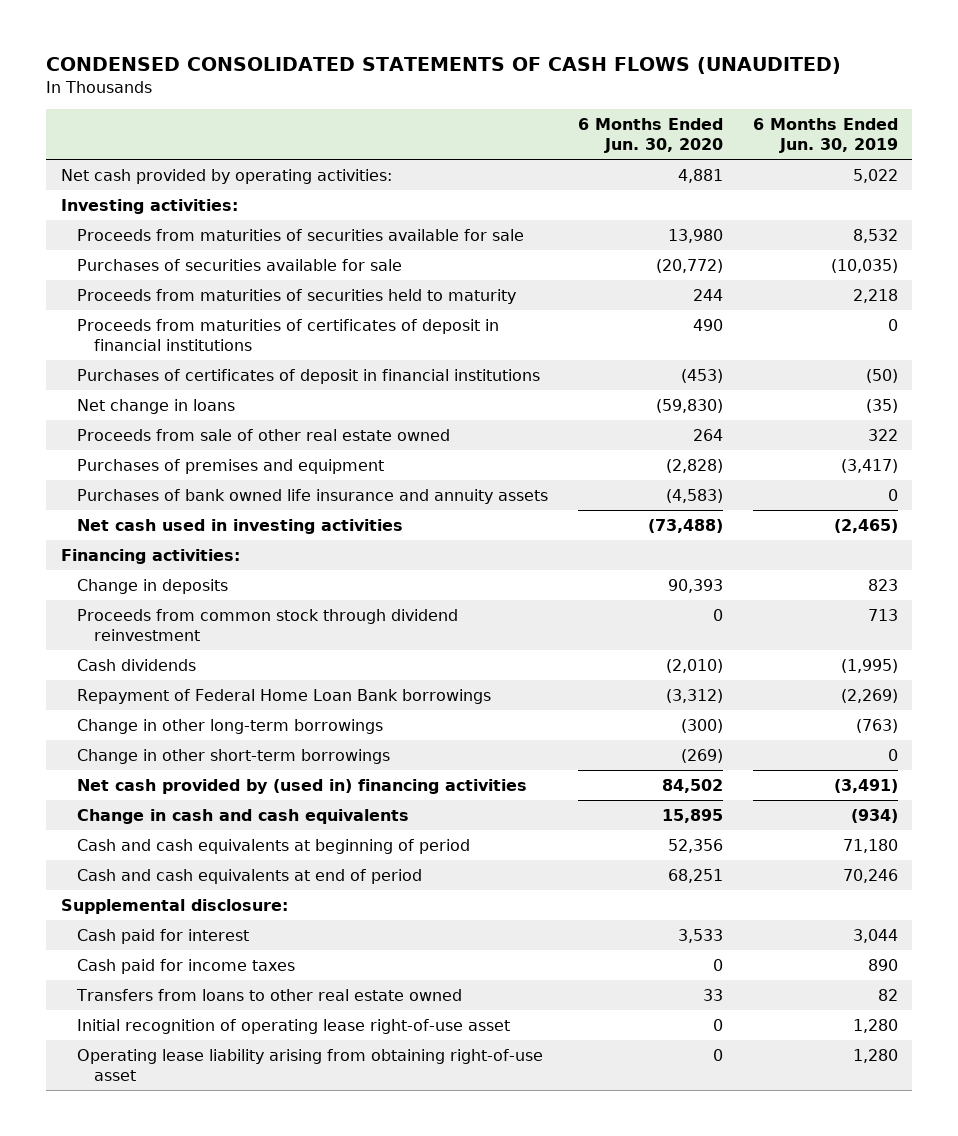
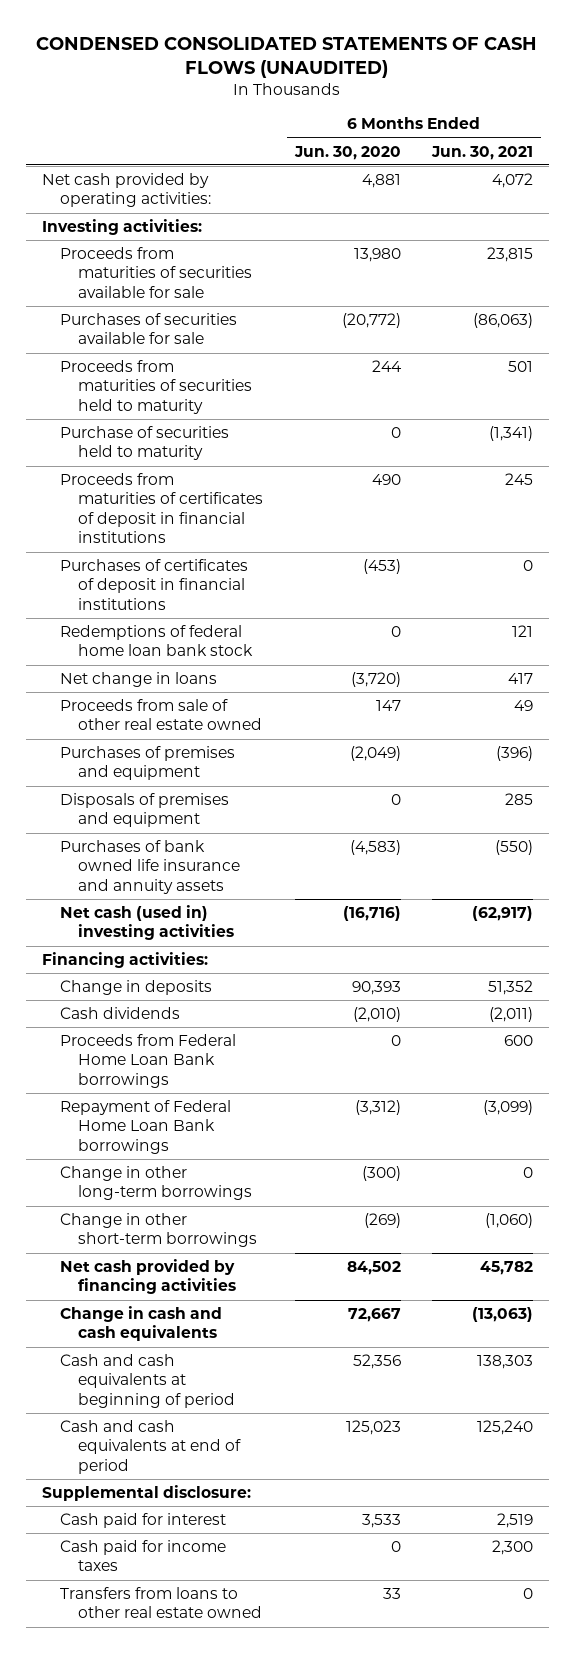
- | 6 Months Ended Jun. 30, 2020 | 6 Months Ended Jun. 30, 2019
+ | 6 Months Ended Jun. 30, 2020 | 6 Months Ended Jun. 30, 2021
+ Purchase of securities held to maturity | 0 | (1,341)
- Net change in loans | (59,830) | (35)
- Proceeds from sale of other real estate owned | 264 | 322
- Purchases of premises and equipment | (2,828) | (3,417)
+ Redemptions of federal home loan bank stock | 0 | 121
+ Net change in loans | (3,720) | 417
+ Proceeds from sale of other real estate owned | 147 | 49
+ Purchases of premises and equipment | (2,049) | (396)
+ Disposals of premises and equipment | 0 | 285
- Net cash used in investing activities | (73,488) | (2,465)
+ Net cash (used in) investing activities | (16,716) | (62,917)
- Proceeds from common stock through dividend reinvestment | 0 | 713
+ Proceeds from Federal Home Loan Bank borrowings | 0 | 600
- Net cash provided by (used in) financing activities | 84,502 | (3,491)
- Change in cash and cash equivalents | 15,895 | (934)
+ Net cash provided by financing activities | 84,502 | 45,782
+ Change in cash and cash equivalents | 72,667 | (13,063)
- Cash and cash equivalents at end of period | 68,251 | 70,246
+ Cash and cash equivalents at end of period | 125,023 | 125,240
- Initial recognition of operating lease right-of-use asset | 0 | 1,280
- Operating lease liability arising from obtaining right-of-use asset | 0 | 1,280

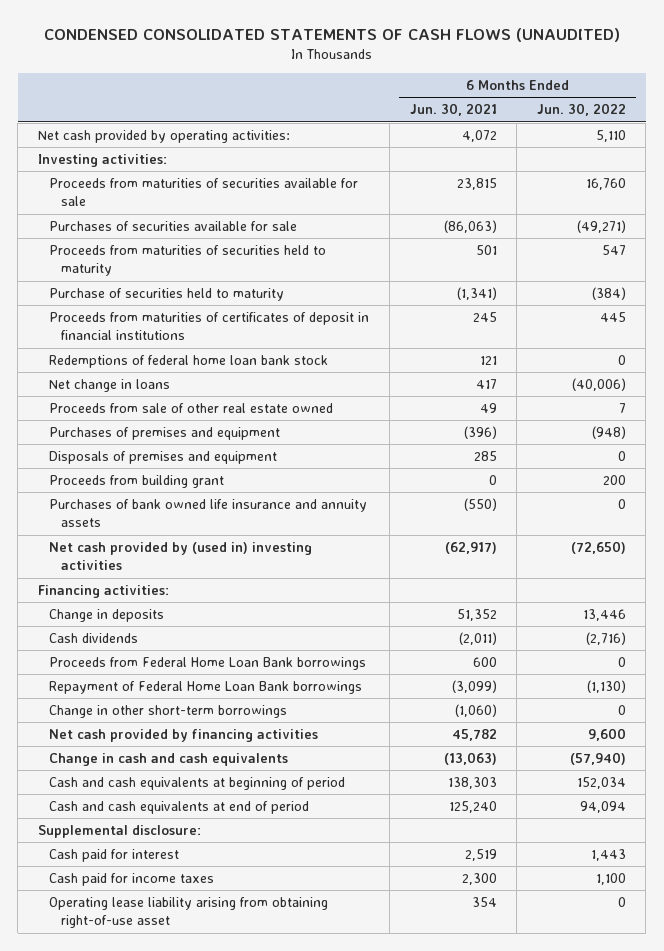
- | 6 Months Ended Jun. 30, 2020 | 6 Months Ended Jun. 30, 2021
+ | 6 Months Ended Jun. 30, 2021 | 6 Months Ended Jun. 30, 2022
- Purchases of certificates of deposit in financial institutions | (453) | 0
+ Proceeds from building grant | 0 | 200
- Net cash (used in) investing activities | (16,716) | (62,917)
+ Net cash provided by (used in) investing activities | (62,917) | (72,650)
- Change in other long-term borrowings | (300) | 0
- Transfers from loans to other real estate owned | 33 | 0
+ Operating lease liability arising from obtaining right-of-use asset | 354 | 0

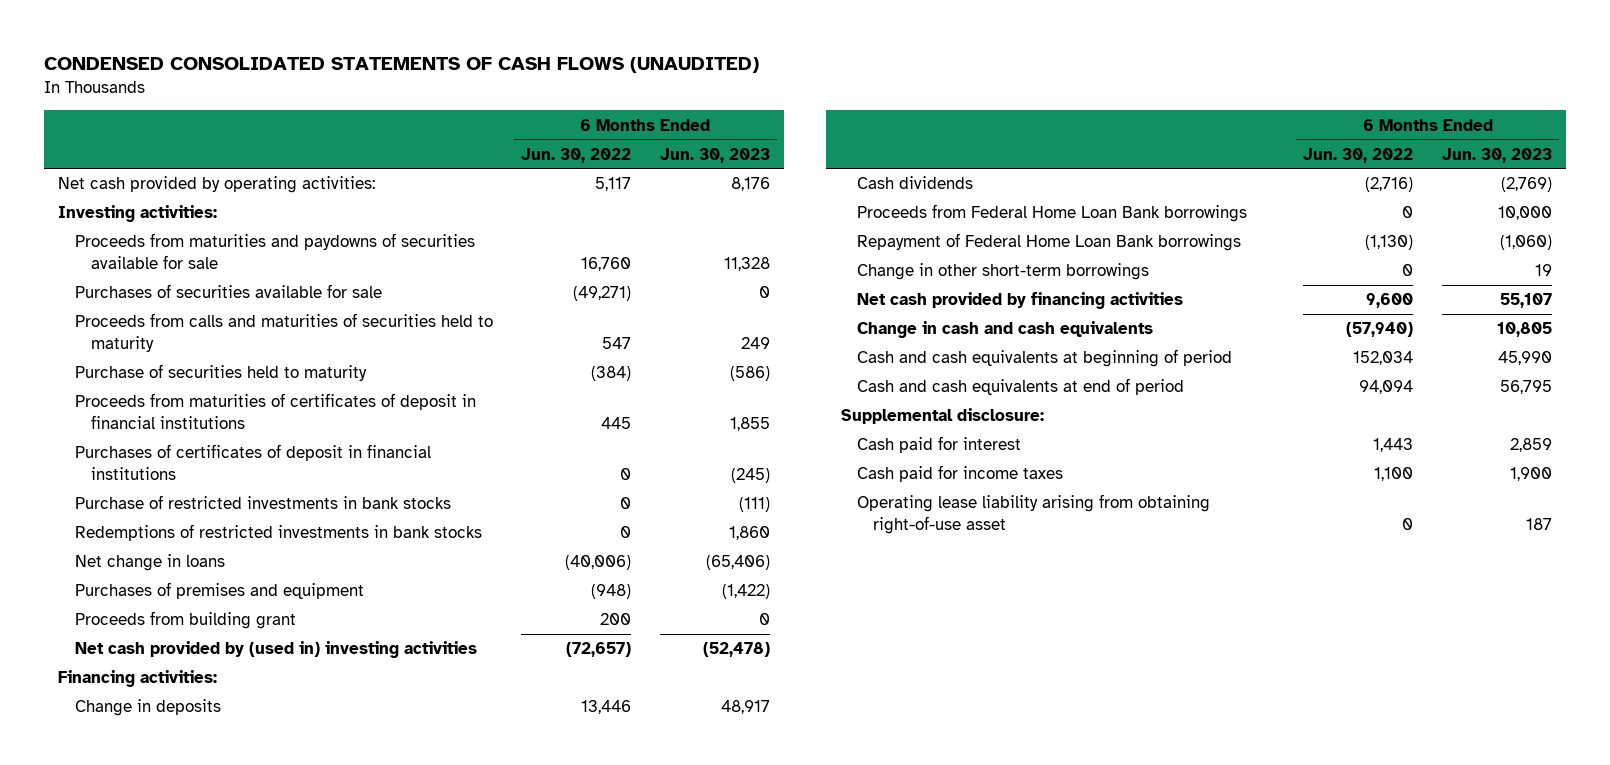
- | 6 Months Ended Jun. 30, 2021 | 6 Months Ended Jun. 30, 2022
+ | 6 Months Ended Jun. 30, 2022 | 6 Months Ended Jun. 30, 2023
- Net cash provided by operating activities: | 4,072 | 5,110
+ Net cash provided by operating activities: | 5,117 | 8,176
- Proceeds from maturities of securities available for sale | 23,815 | 16,760
+ Proceeds from maturities and paydowns of securities available for sale | 16,760 | 11,328
- Proceeds from maturities of securities held to maturity | 501 | 547
+ Proceeds from calls and maturities of securities held to maturity | 547 | 249
- Redemptions of federal home loan bank stock | 121 | 0
+ Purchases of certificates of deposit in financial institutions | 0 | (245)
+ Purchase of restricted investments in bank stocks | 0 | (111)
+ Redemptions of restricted investments in bank stocks | 0 | 1,860
- Proceeds from sale of other real estate owned | 49 | 7
- Disposals of premises and equipment | 285 | 0
- Purchases of bank owned life insurance and annuity assets | (550) | 0
- Net cash provided by (used in) investing activities | (62,917) | (72,650)
+ Net cash provided by (used in) investing activities | (72,657) | (52,478)

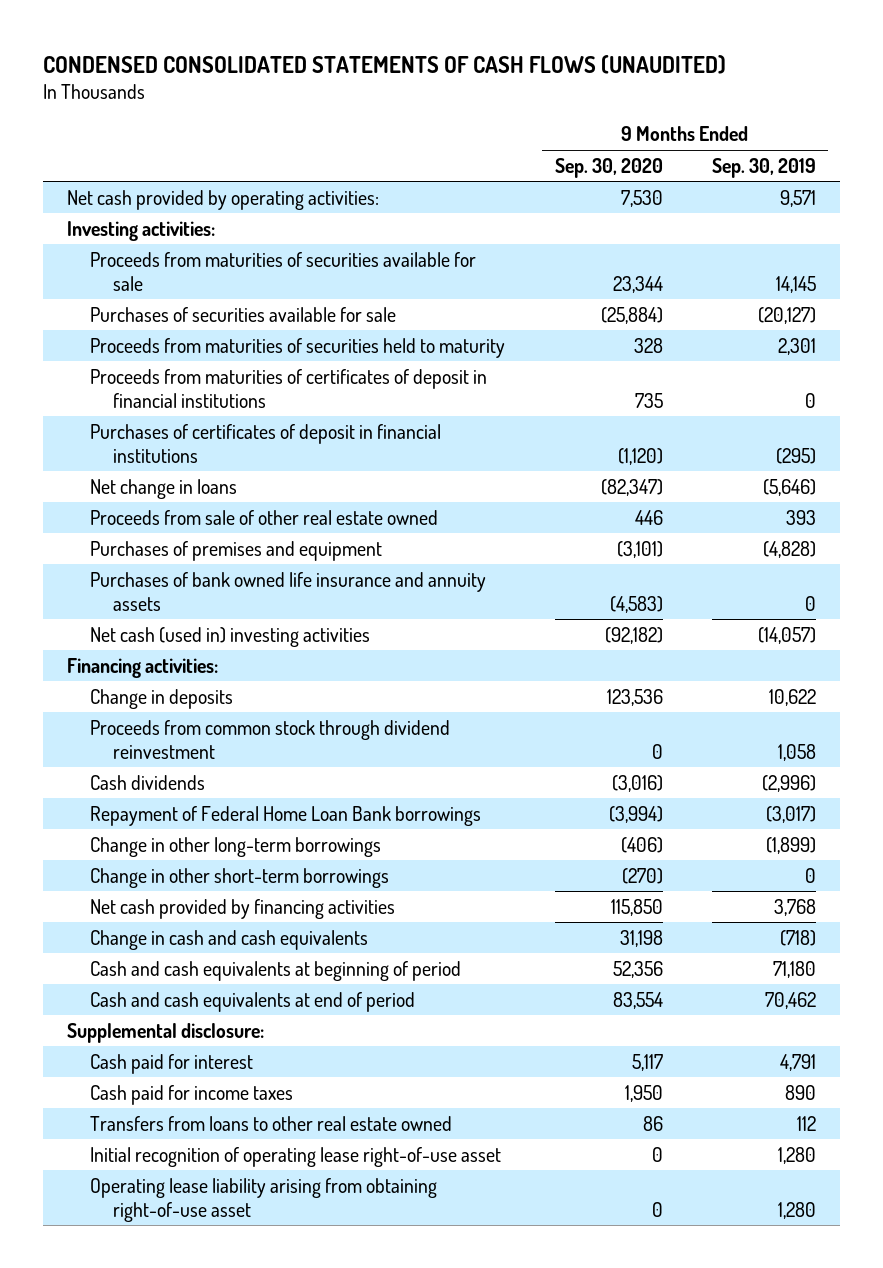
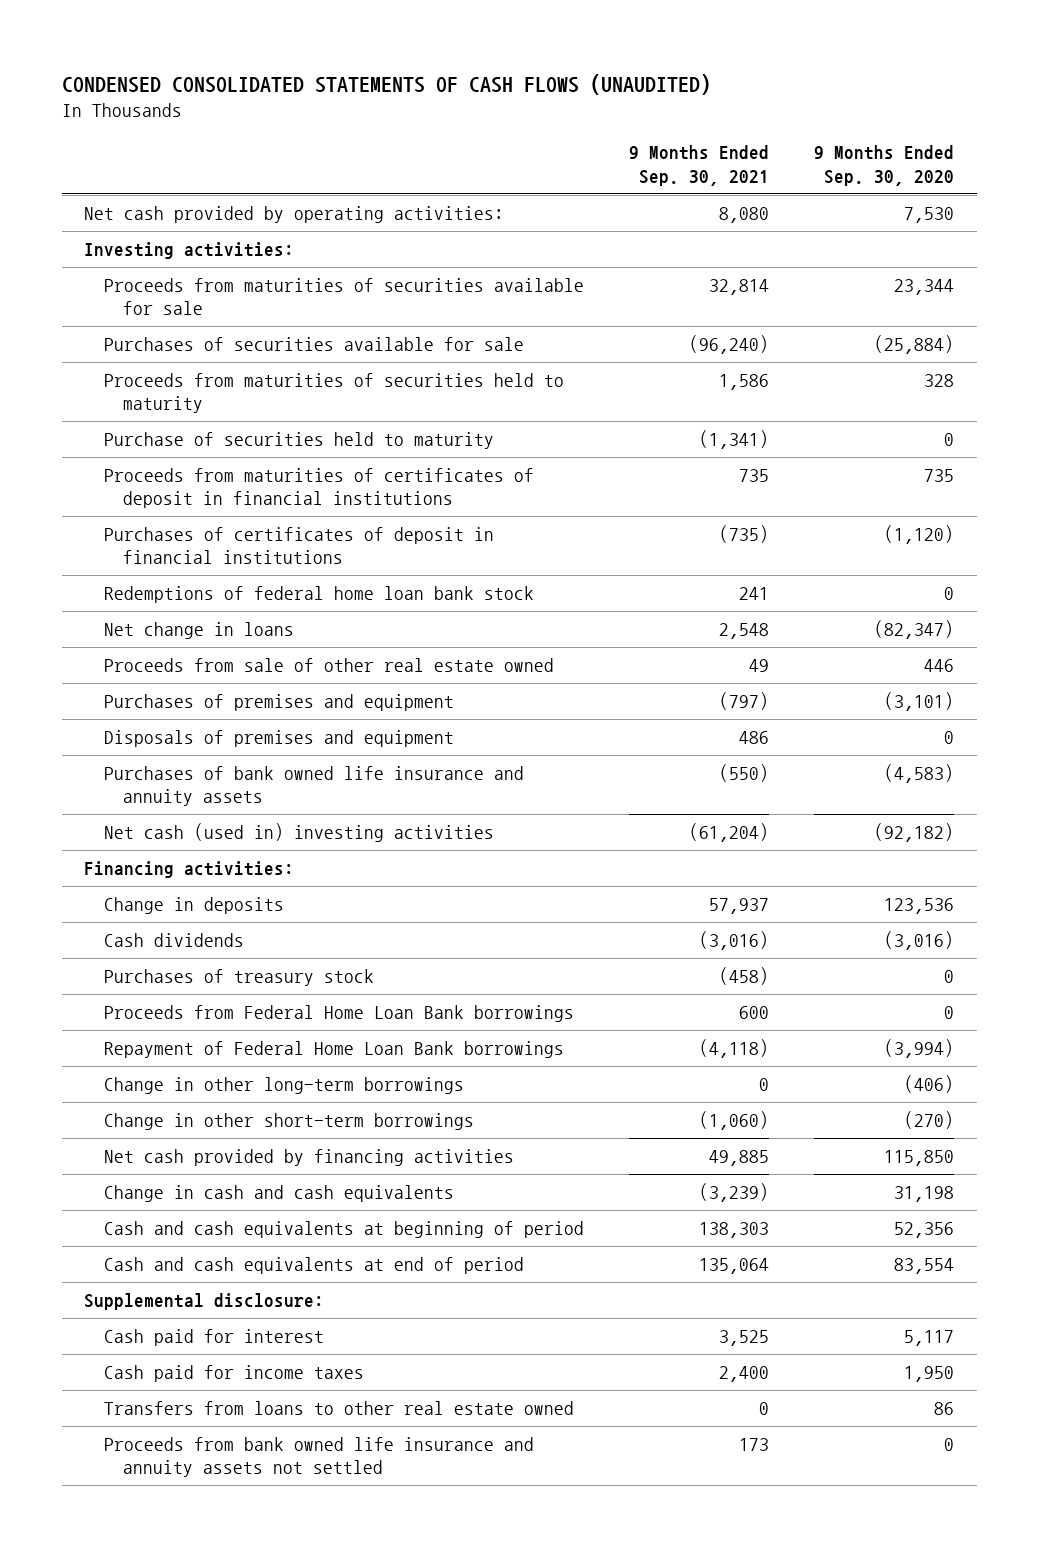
- | 9 Months Ended Sep. 30, 2020 | 9 Months Ended Sep. 30, 2019
+ | 9 Months Ended Sep. 30, 2021 | 9 Months Ended Sep. 30, 2020
+ Purchase of securities held to maturity | (1,341) | 0
+ Redemptions of federal home loan bank stock | 241 | 0
+ Disposals of premises and equipment | 486 | 0
- Proceeds from common stock through dividend reinvestment | 0 | 1,058
+ Purchases of treasury stock | (458) | 0
+ Proceeds from Federal Home Loan Bank borrowings | 600 | 0
- Initial recognition of operating lease right-of-use asset | 0 | 1,280
- Operating lease liability arising from obtaining right-of-use asset | 0 | 1,280
+ Proceeds from bank owned life insurance and annuity assets not settled | 173 | 0

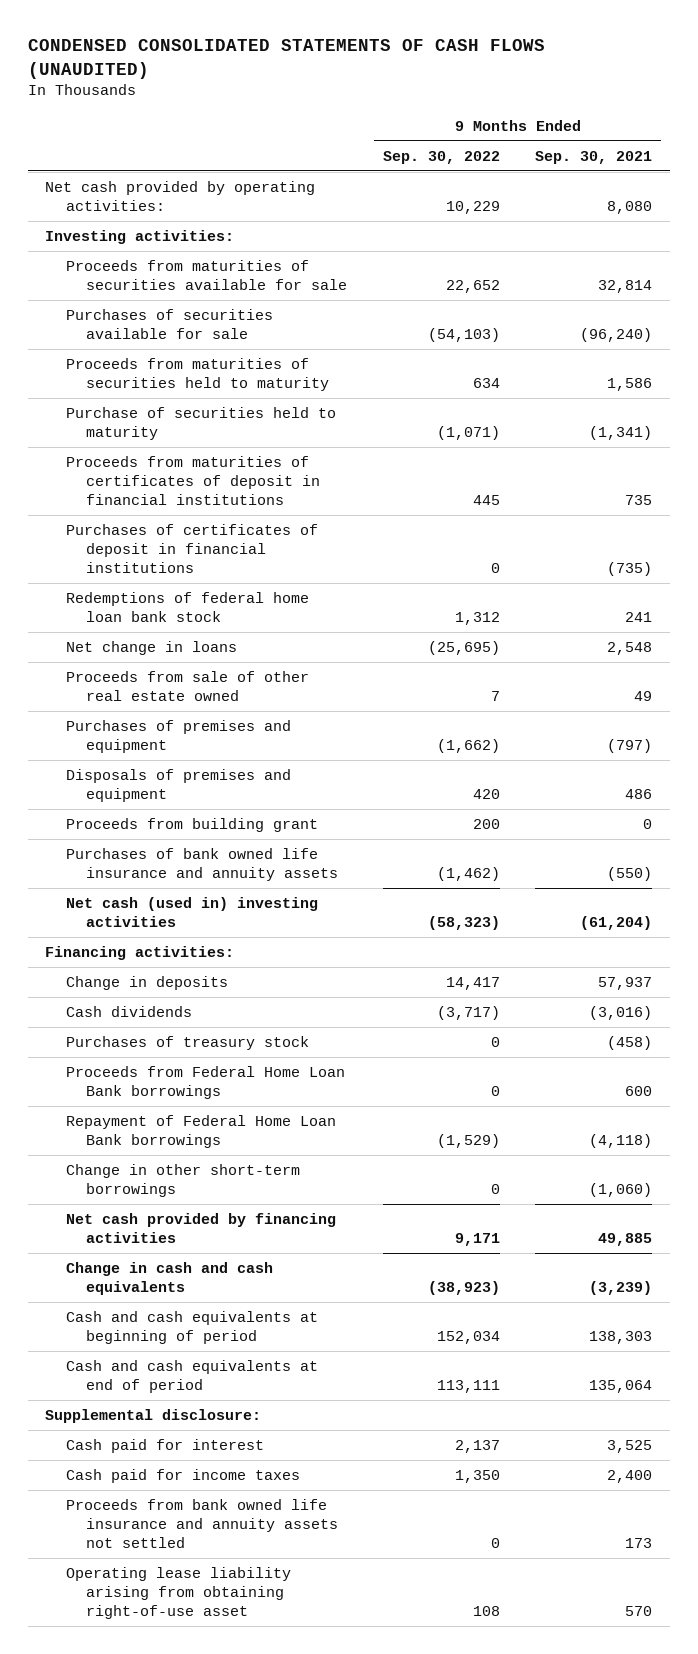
- | 9 Months Ended Sep. 30, 2021 | 9 Months Ended Sep. 30, 2020
+ | 9 Months Ended Sep. 30, 2022 | 9 Months Ended Sep. 30, 2021
+ Proceeds from building grant | 200 | 0
- Change in other long-term borrowings | 0 | (406)
- Transfers from loans to other real estate owned | 0 | 86
+ Operating lease liability arising from obtaining right-of-use asset | 108 | 570

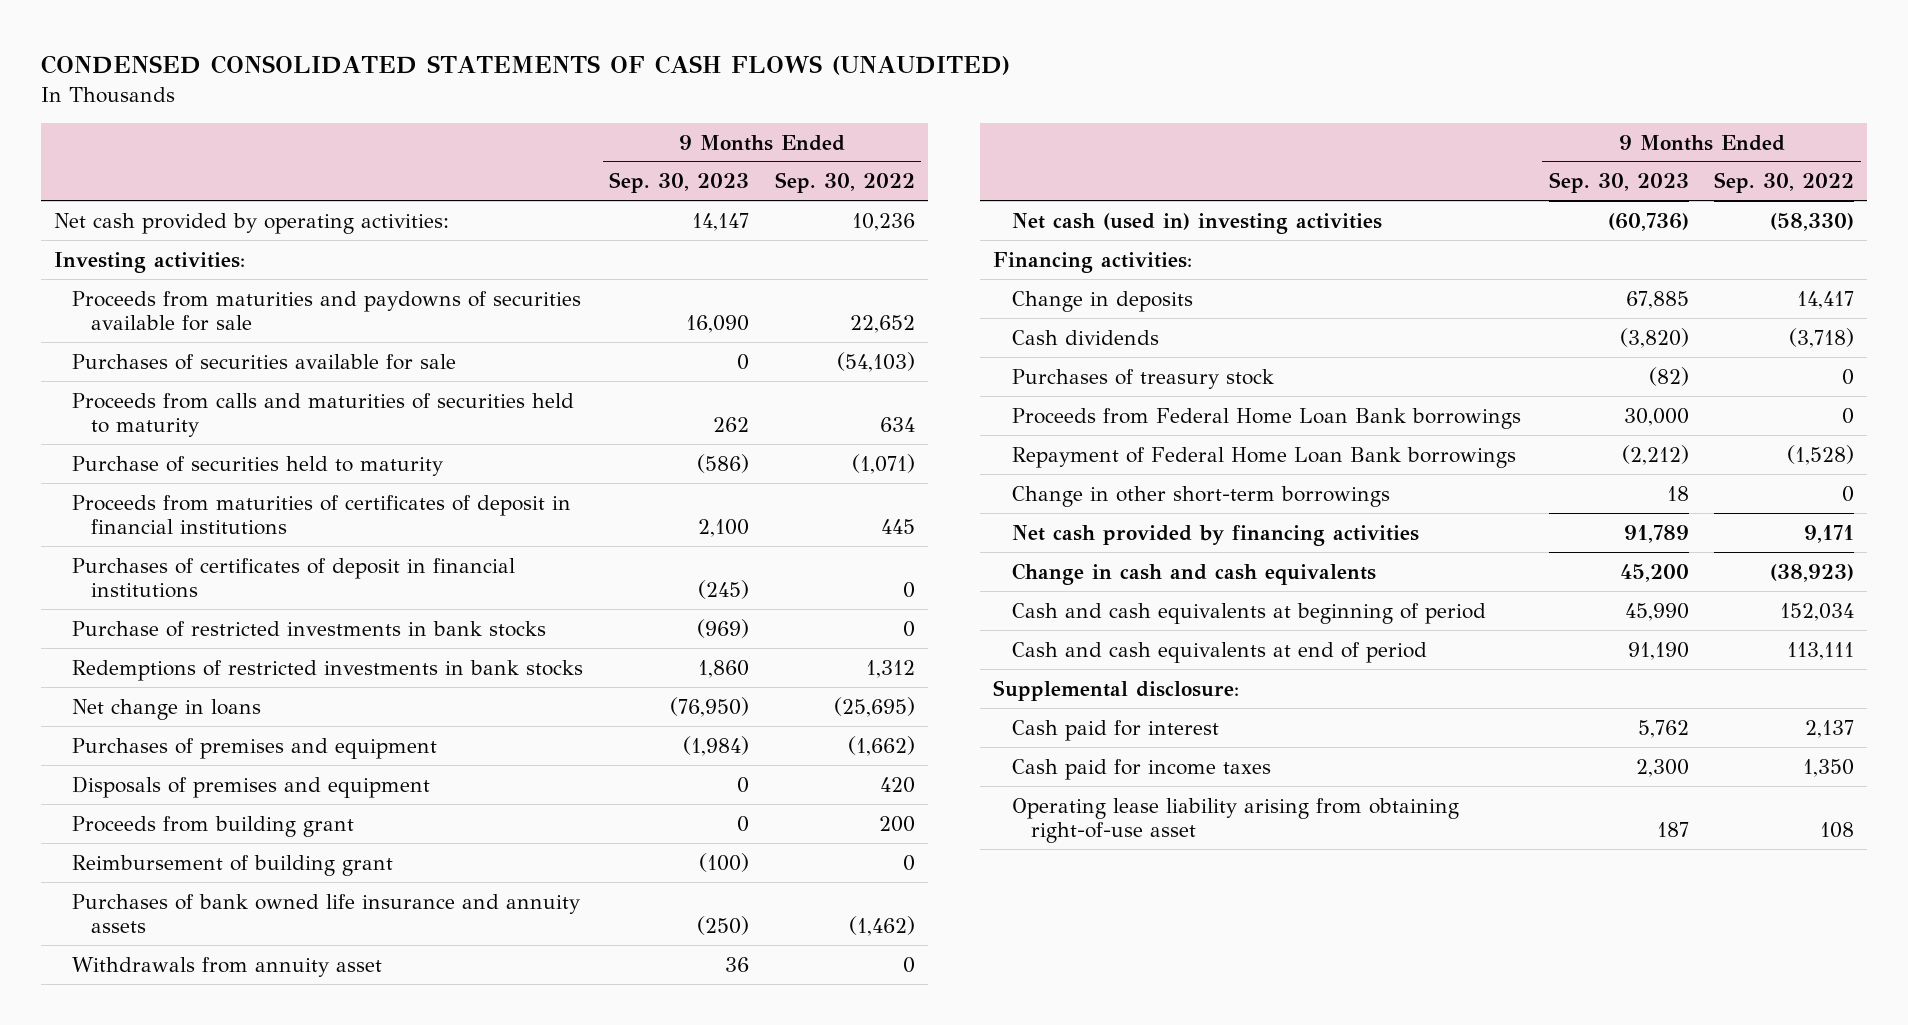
- | 9 Months Ended Sep. 30, 2022 | 9 Months Ended Sep. 30, 2021
+ | 9 Months Ended Sep. 30, 2023 | 9 Months Ended Sep. 30, 2022
- Net cash provided by operating activities: | 10,229 | 8,080
+ Net cash provided by operating activities: | 14,147 | 10,236
- Proceeds from maturities of securities available for sale | 22,652 | 32,814
+ Proceeds from maturities and paydowns of securities available for sale | 16,090 | 22,652
- Proceeds from maturities of securities held to maturity | 634 | 1,586
+ Proceeds from calls and maturities of securities held to maturity | 262 | 634
- Redemptions of federal home loan bank stock | 1,312 | 241
+ Purchase of restricted investments in bank stocks | (969) | 0
+ Redemptions of restricted investments in bank stocks | 1,860 | 1,312
- Proceeds from sale of other real estate owned | 7 | 49
+ Reimbursement of building grant | (100) | 0
- Net cash (used in) investing activities | (58,323) | (61,204)
+ Withdrawals from annuity asset | 36 | 0
+ Net cash (used in) investing activities | (60,736) | (58,330)
- Cash dividends | (3,717) | (3,016)
+ Cash dividends | (3,820) | (3,718)
- Repayment of Federal Home Loan Bank borrowings | (1,529) | (4,118)
+ Repayment of Federal Home Loan Bank borrowings | (2,212) | (1,528)
- Proceeds from bank owned life insurance and annuity assets not settled | 0 | 173

